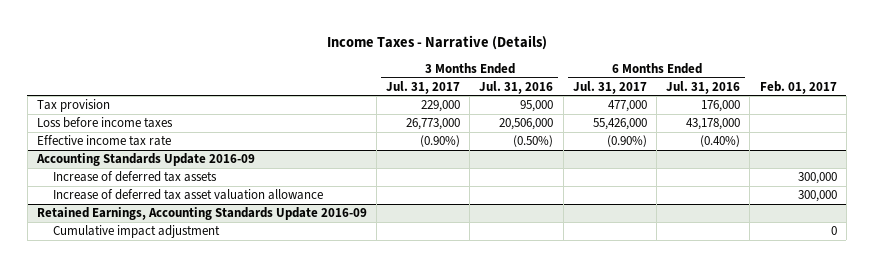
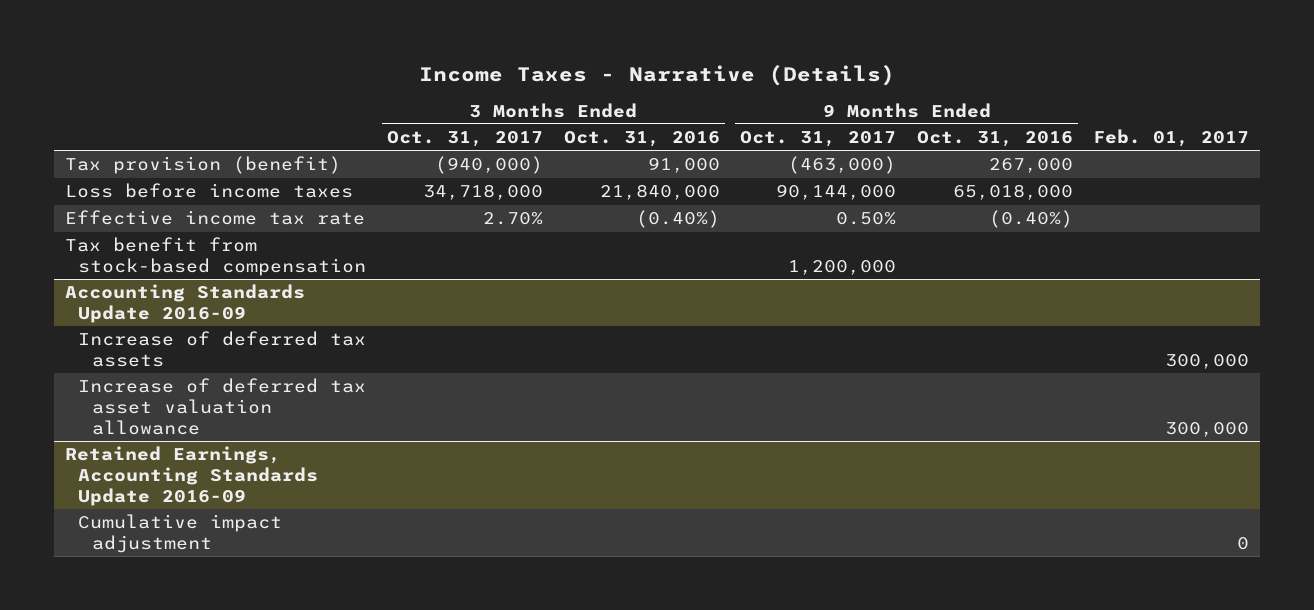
- | 3 Months Ended Jul. 31, 2017 | 3 Months Ended Jul. 31, 2016 | 6 Months Ended Jul. 31, 2017 | 6 Months Ended Jul. 31, 2016 | Feb. 01, 2017
+ | 3 Months Ended Oct. 31, 2017 | 3 Months Ended Oct. 31, 2016 | 9 Months Ended Oct. 31, 2017 | 9 Months Ended Oct. 31, 2016 | Feb. 01, 2017
- Tax provision | 229,000 | 95,000 | 477,000 | 176,000 |
+ Tax provision (benefit) | (940,000) | 91,000 | (463,000) | 267,000 |
+ Tax benefit from stock-based compensation | | | 1,200,000 | |

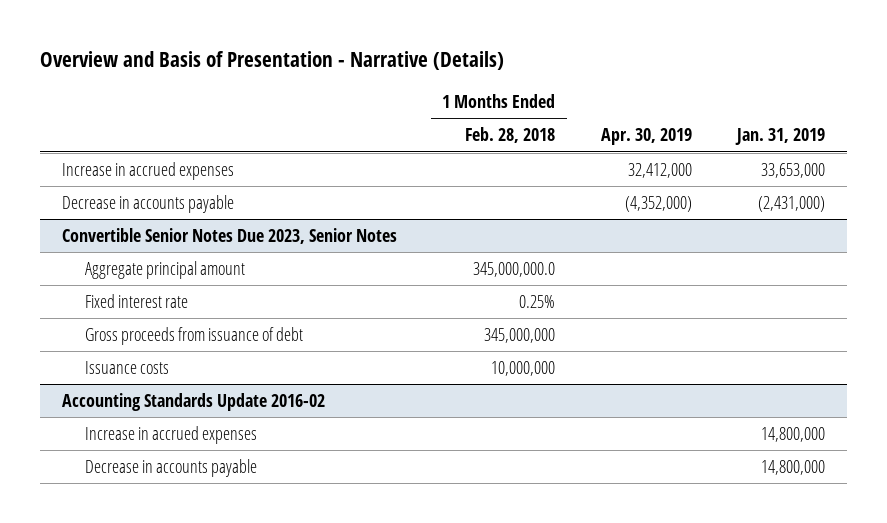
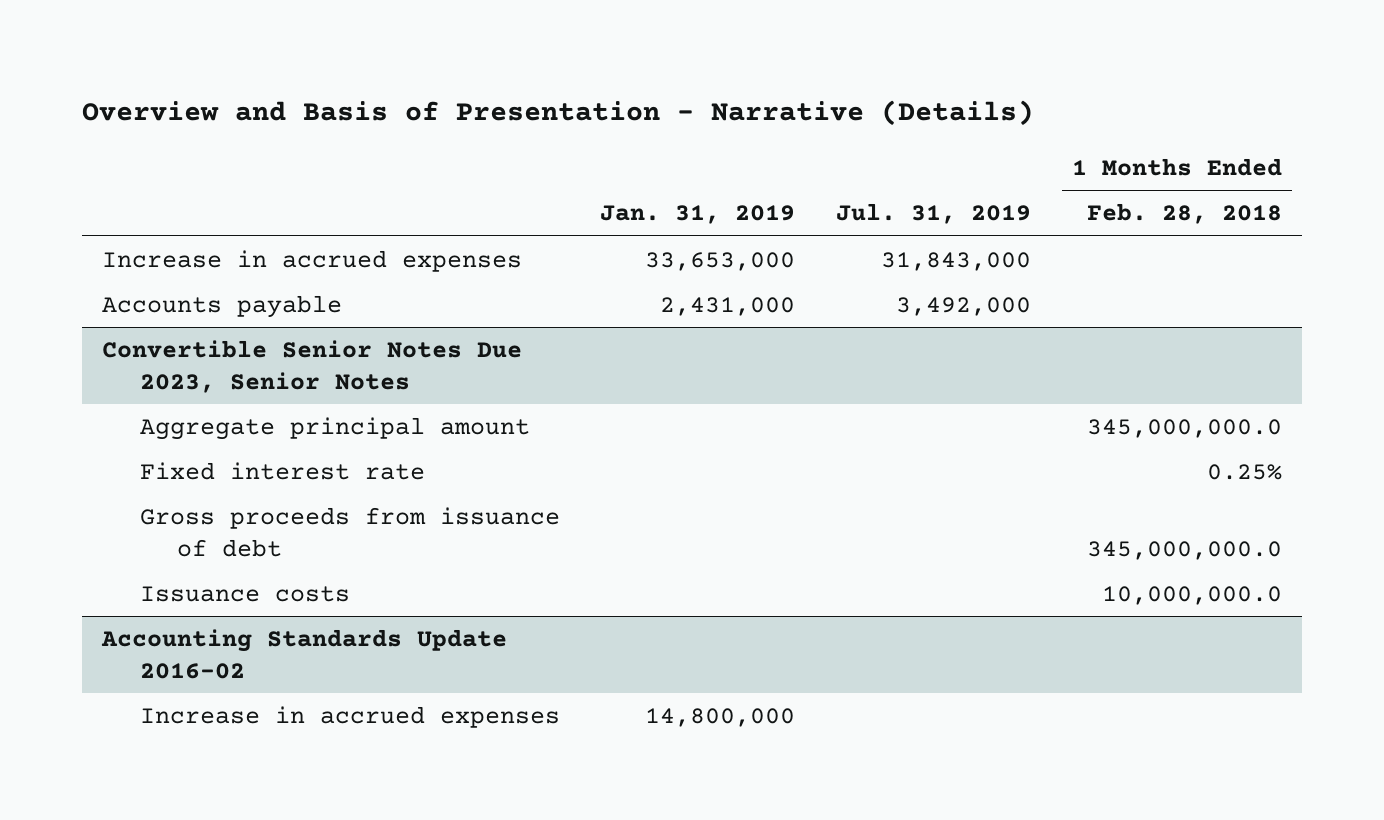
- | 1 Months Ended Feb. 28, 2018 | Apr. 30, 2019 | Jan. 31, 2019
+ | Jan. 31, 2019 | Jul. 31, 2019 | 1 Months Ended Feb. 28, 2018
- Decrease in accounts payable | | (4,352,000) | (2,431,000)
+ Accounts payable | 2,431,000 | 3,492,000 |
@ Convertible Senior Notes Due 2023, Senior Notes
- Gross proceeds from issuance of debt | 345,000,000 | |
- Issuance costs | 10,000,000 | |
+ Gross proceeds from issuance of debt | | | 345,000,000.0
+ Issuance costs | | | 10,000,000.0
@ Accounting Standards Update 2016-02
- Decrease in accounts payable | | | 14,800,000

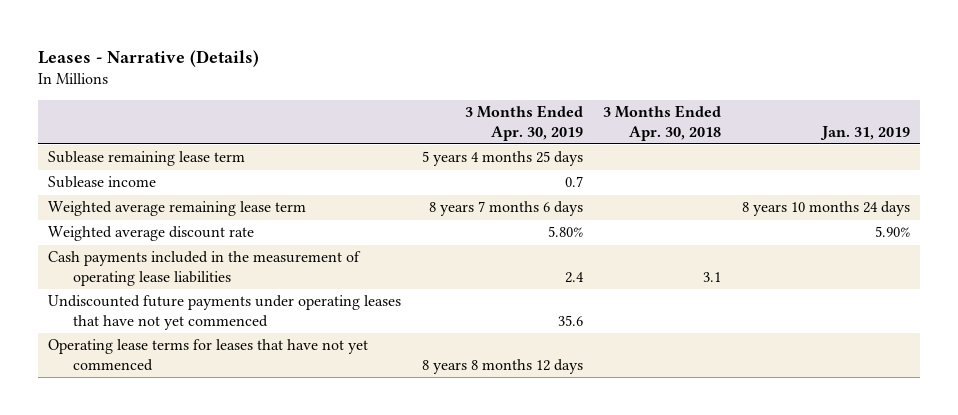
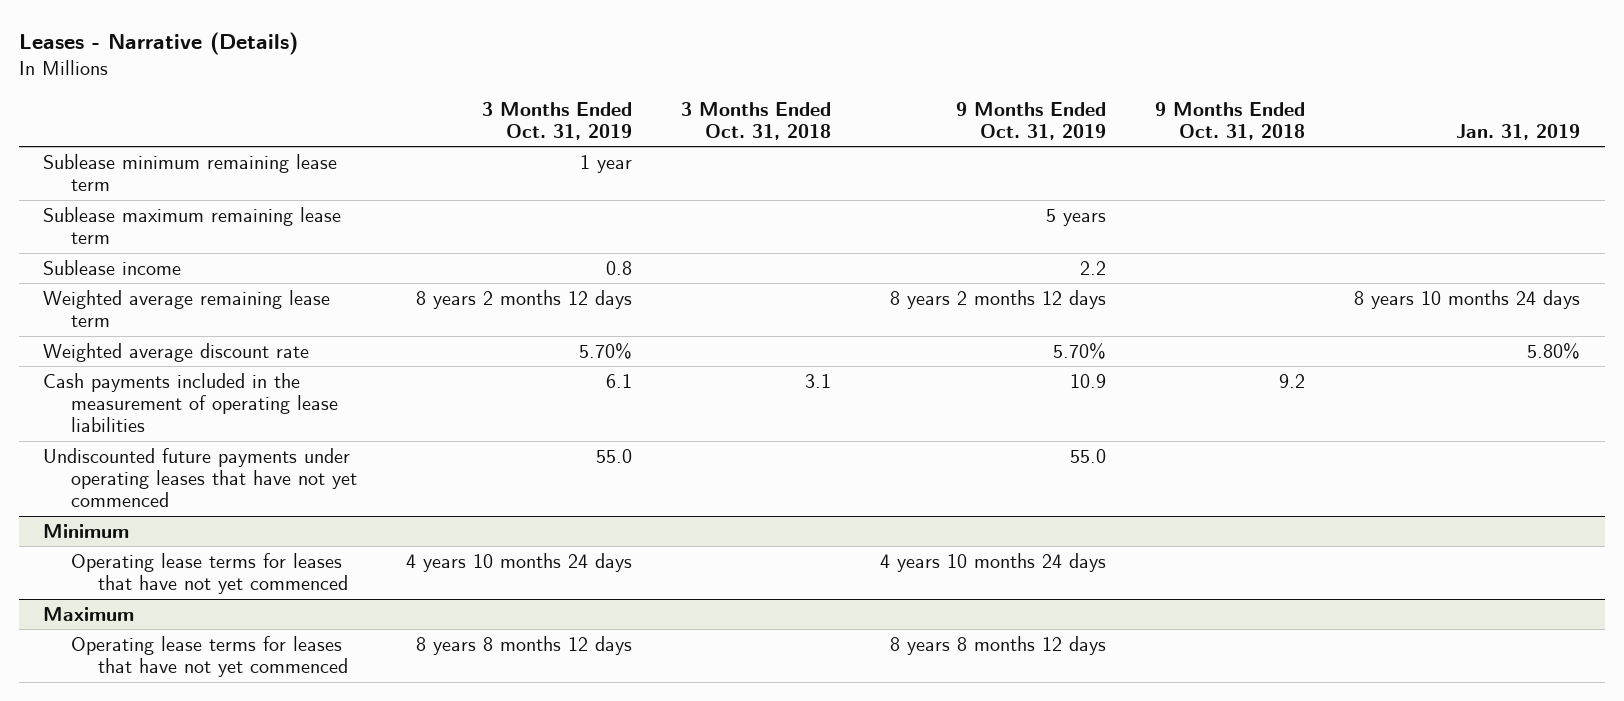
- | 3 Months Ended Apr. 30, 2019 | 3 Months Ended Apr. 30, 2018 | Jan. 31, 2019
+ | 3 Months Ended Oct. 31, 2019 | 3 Months Ended Oct. 31, 2018 | 9 Months Ended Oct. 31, 2019 | 9 Months Ended Oct. 31, 2018 | Jan. 31, 2019
- Sublease remaining lease term | 5 years 4 months 25 days | |
+ Sublease minimum remaining lease term | 1 year | | | |
+ Sublease maximum remaining lease term | | | 5 years | |
- Weighted average discount rate | 5.80% | | 5.90%
+ Weighted average discount rate | 5.70% | | 5.70% | | 5.80%
- Operating lease terms for leases that have not yet commenced | 8 years 8 months 12 days | |
+ Minimum
+ Operating lease terms for leases that have not yet commenced | 4 years 10 months 24 days | | 4 years 10 months 24 days | |
+ Maximum
+ Operating lease terms for leases that have not yet commenced | 8 years 8 months 12 days | | 8 years 8 months 12 days | |

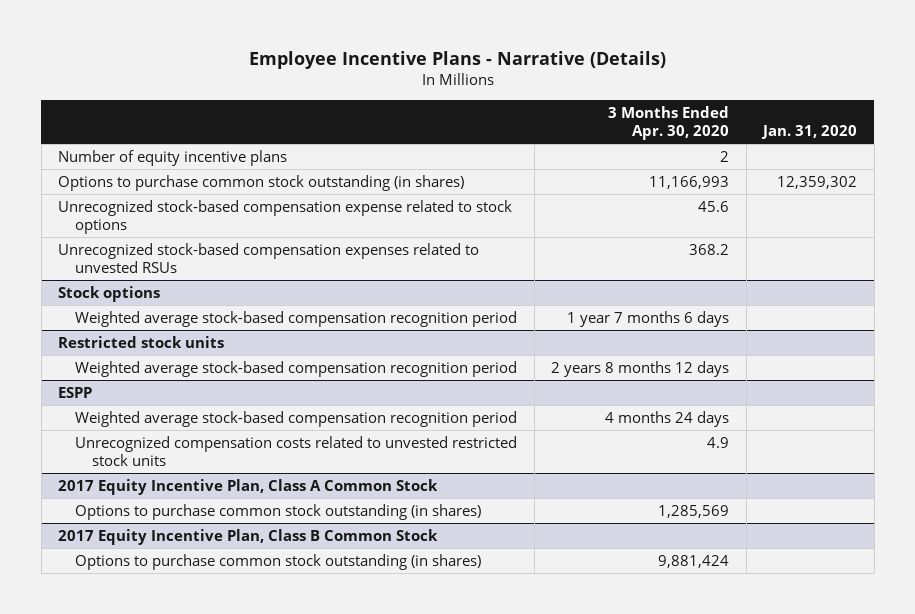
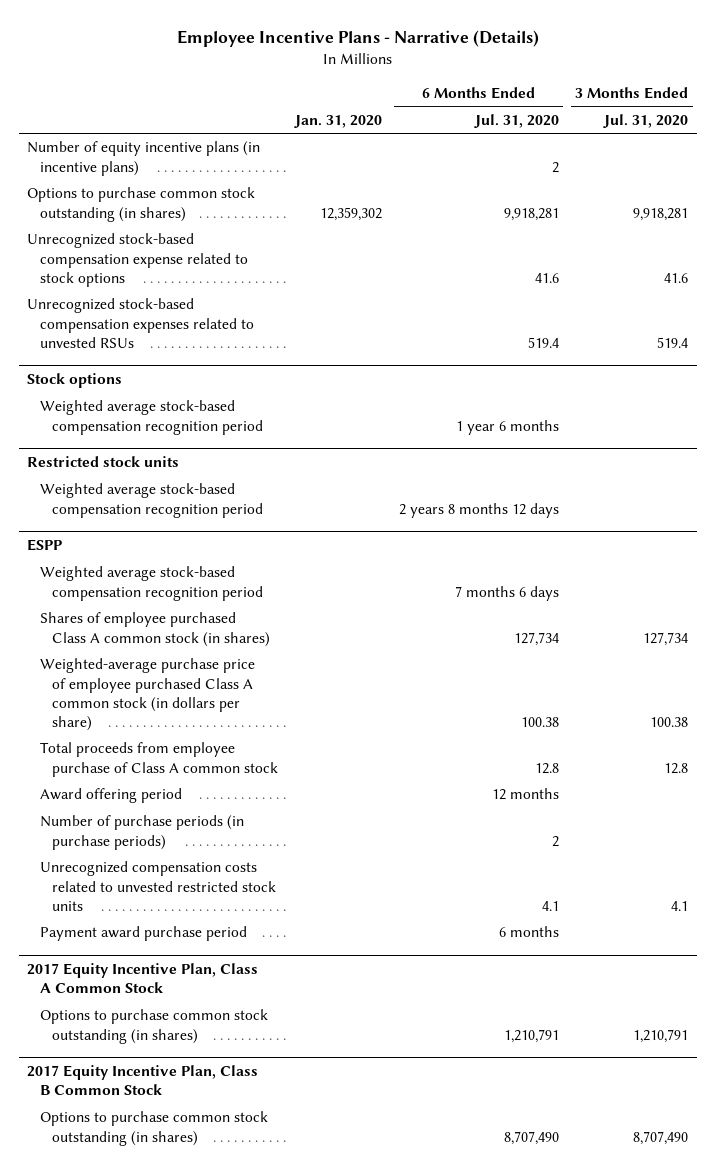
- | 3 Months Ended Apr. 30, 2020 | Jan. 31, 2020
+ | Jan. 31, 2020 | 6 Months Ended Jul. 31, 2020 | 3 Months Ended Jul. 31, 2020
- Number of equity incentive plans | 2 |
+ Number of equity incentive plans (in incentive plans) | | 2 |
@ ESPP
+ Shares of employee purchased Class A common stock (in shares) | | 127,734 | 127,734
+ Weighted-average purchase price of employee purchased Class A common stock (in dollars per share) | | 100.38 | 100.38
+ Total proceeds from employee purchase of Class A common stock | | 12.8 | 12.8
+ Award offering period | | 12 months |
+ Number of purchase periods (in purchase periods) | | 2 |
+ Payment award purchase period | | 6 months |

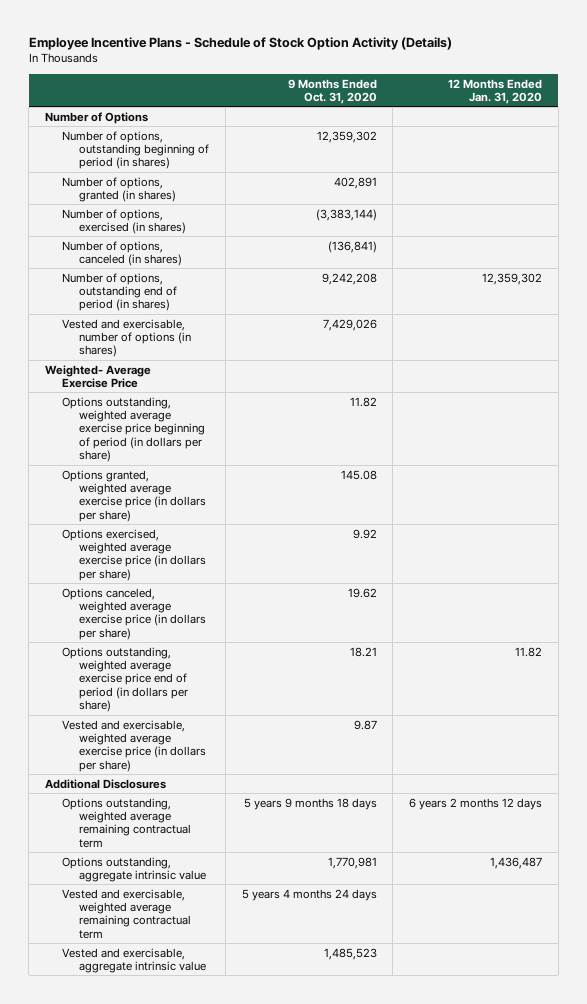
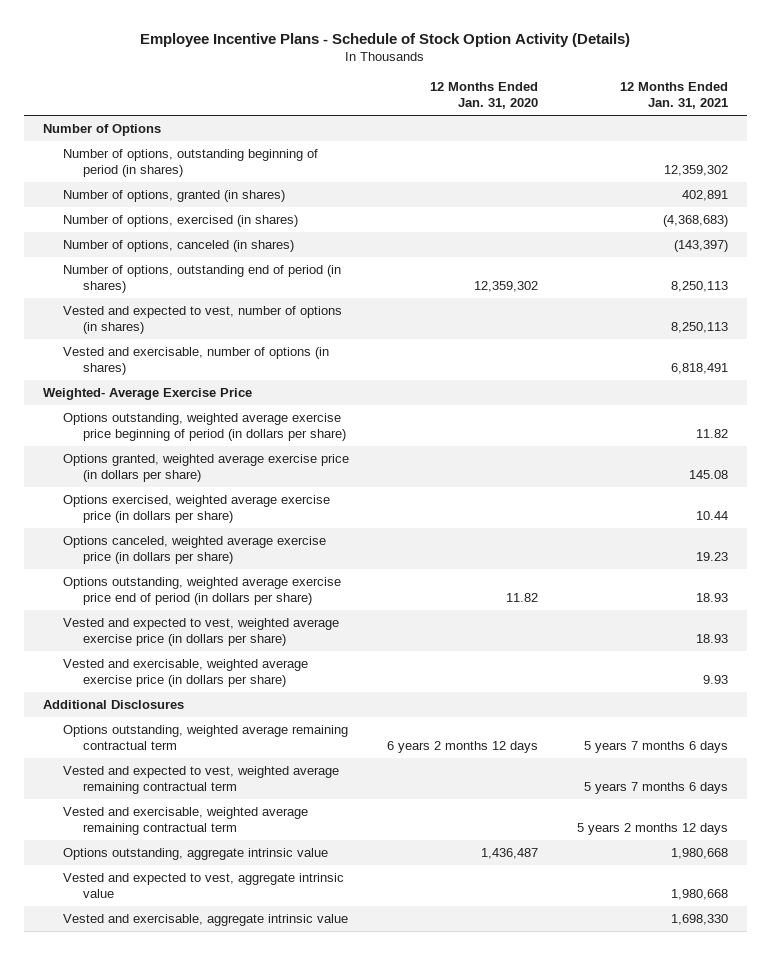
- | 9 Months Ended Oct. 31, 2020 | 12 Months Ended Jan. 31, 2020
+ | 12 Months Ended Jan. 31, 2020 | 12 Months Ended Jan. 31, 2021
+ Vested and expected to vest, number of options (in shares) | | 8,250,113
+ Vested and expected to vest, weighted average exercise price (in dollars per share) | | 18.93
+ Vested and expected to vest, weighted average remaining contractual term | | 5 years 7 months 6 days
moved down: Options outstanding, aggregate intrinsic value | 1,436,487 | 1,980,668
+ Vested and expected to vest, aggregate intrinsic value | | 1,980,668

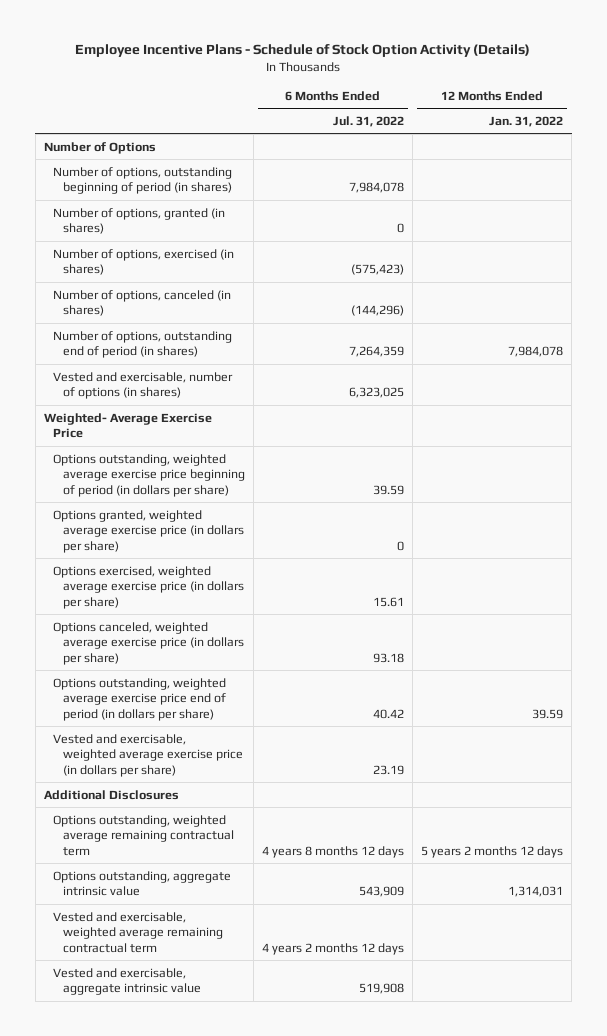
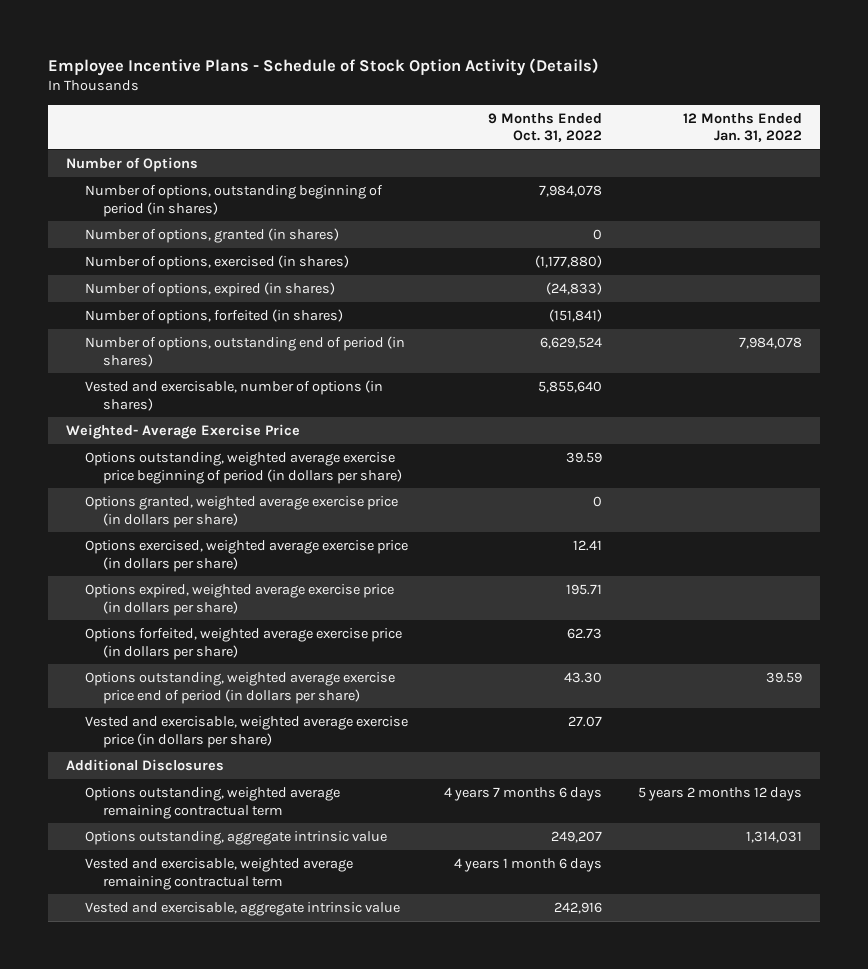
- | 6 Months Ended Jul. 31, 2022 | 12 Months Ended Jan. 31, 2022
+ | 9 Months Ended Oct. 31, 2022 | 12 Months Ended Jan. 31, 2022
- Number of options, canceled (in shares) | (144,296) |
+ Number of options, expired (in shares) | (24,833) |
+ Number of options, forfeited (in shares) | (151,841) |
- Options canceled, weighted average exercise price (in dollars per share) | 93.18 |
+ Options expired, weighted average exercise price (in dollars per share) | 195.71 |
+ Options forfeited, weighted average exercise price (in dollars per share) | 62.73 |

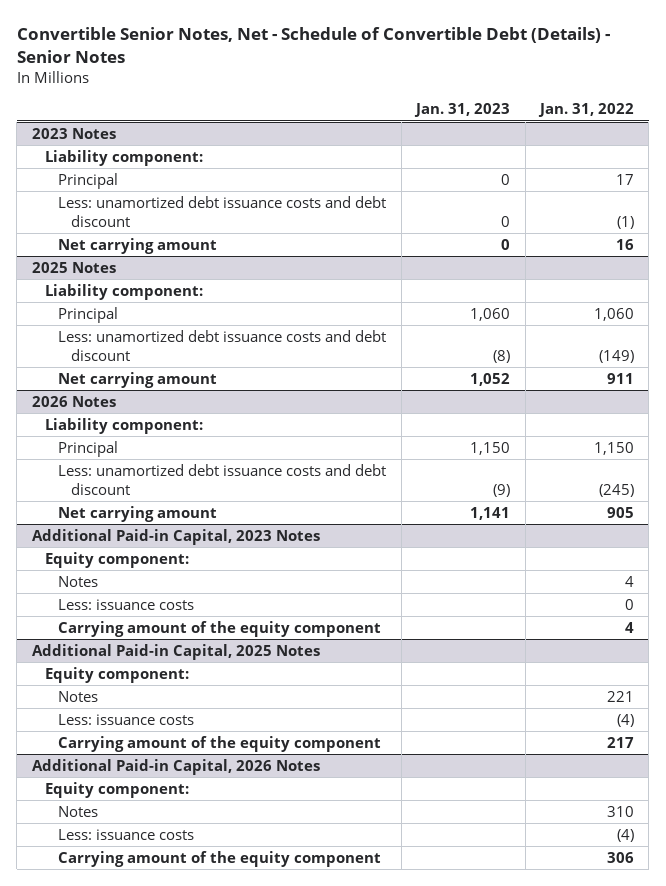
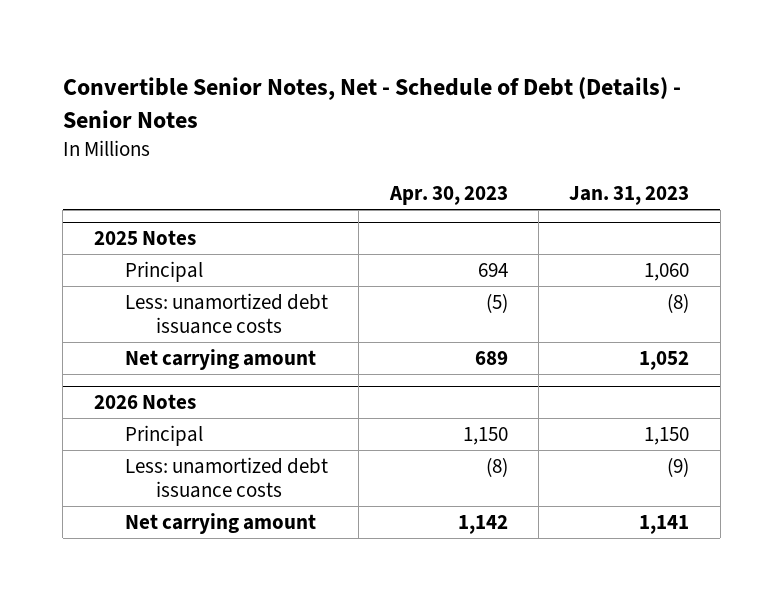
- Convertible Senior Notes, Net - Schedule of Convertible Debt (Details) - Senior Notes
+ Convertible Senior Notes, Net - Schedule of Debt (Details) - Senior Notes
- | Jan. 31, 2023 | Jan. 31, 2022
+ | Apr. 30, 2023 | Jan. 31, 2023
- 2023 Notes
- Liability component:
- Principal | 0 | 17
- Less: unamortized debt issuance costs and debt discount | 0 | (1)
- Net carrying amount | 0 | 16
@ 2025 Notes
- Liability component:
- Less: unamortized debt issuance costs and debt discount | (8) | (149)
+ Less: unamortized debt issuance costs | (5) | (8)
@ 2026 Notes
- Liability component:
- Less: unamortized debt issuance costs and debt discount | (9) | (245)
+ Less: unamortized debt issuance costs | (8) | (9)
- Additional Paid-in Capital, 2023 Notes
- Equity component:
- Notes | | 4
- Less: issuance costs | | 0
- Carrying amount of the equity component | | 4
- Additional Paid-in Capital, 2025 Notes
- Equity component:
- Notes | | 221
- Less: issuance costs | | (4)
- Carrying amount of the equity component | | 217
- Additional Paid-in Capital, 2026 Notes
- Equity component:
- Notes | | 310
- Less: issuance costs | | (4)
- Carrying amount of the equity component | | 306

